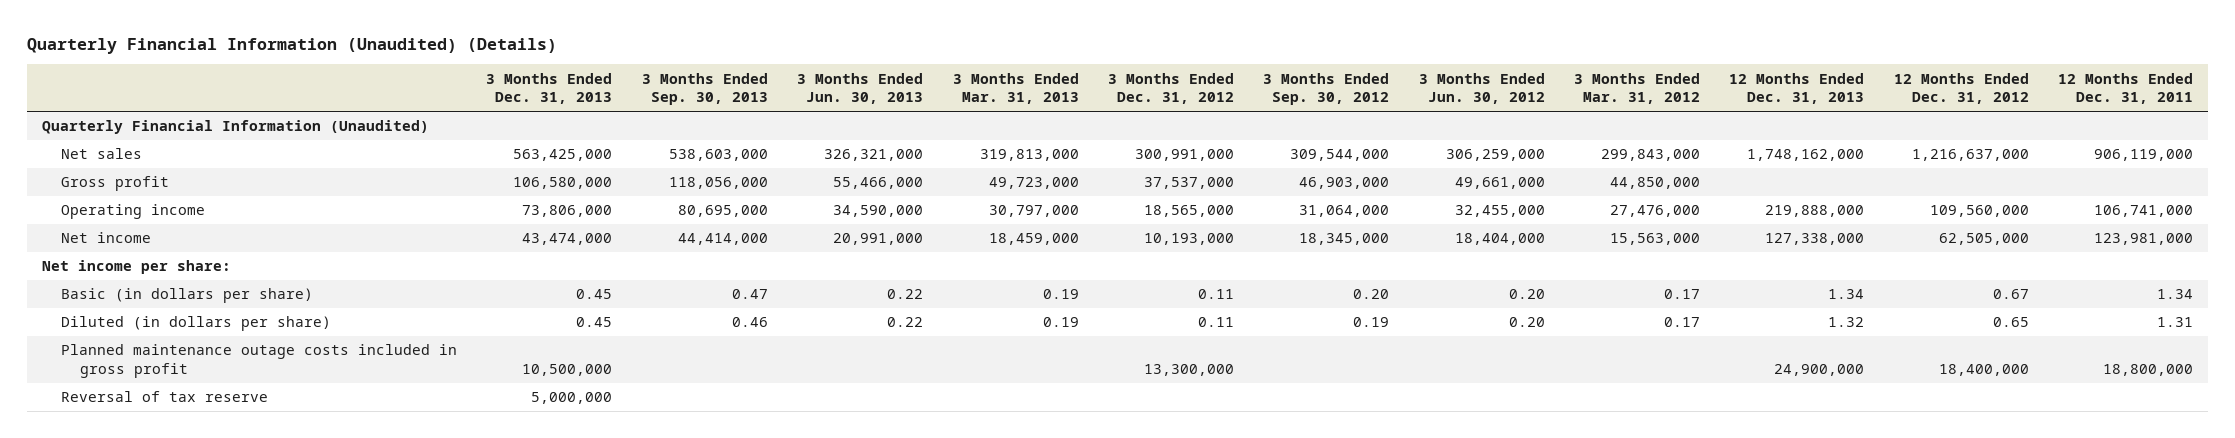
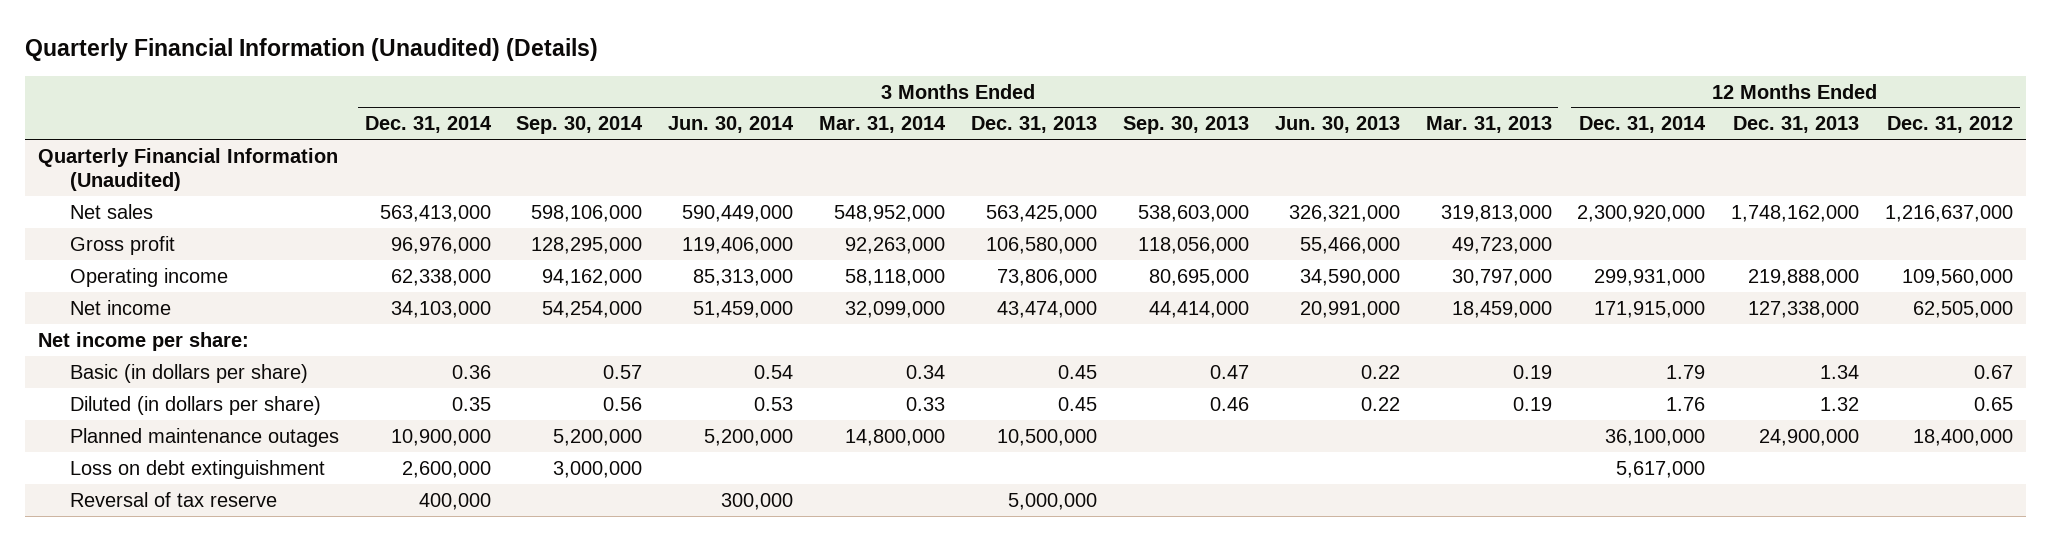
- | 3 Months Ended Dec. 31, 2013 | 3 Months Ended Sep. 30, 2013 | 3 Months Ended Jun. 30, 2013 | 3 Months Ended Mar. 31, 2013 | 3 Months Ended Dec. 31, 2012 | 3 Months Ended Sep. 30, 2012 | 3 Months Ended Jun. 30, 2012 | 3 Months Ended Mar. 31, 2012 | 12 Months Ended Dec. 31, 2013 | 12 Months Ended Dec. 31, 2012 | 12 Months Ended Dec. 31, 2011
+ | 3 Months Ended Dec. 31, 2014 | 3 Months Ended Sep. 30, 2014 | 3 Months Ended Jun. 30, 2014 | 3 Months Ended Mar. 31, 2014 | 3 Months Ended Dec. 31, 2013 | 3 Months Ended Sep. 30, 2013 | 3 Months Ended Jun. 30, 2013 | 3 Months Ended Mar. 31, 2013 | 12 Months Ended Dec. 31, 2014 | 12 Months Ended Dec. 31, 2013 | 12 Months Ended Dec. 31, 2012
- Planned maintenance outage costs included in gross profit | 10,500,000 | | | | 13,300,000 | | | | 24,900,000 | 18,400,000 | 18,800,000
+ Planned maintenance outages | 10,900,000 | 5,200,000 | 5,200,000 | 14,800,000 | 10,500,000 | | | | 36,100,000 | 24,900,000 | 18,400,000
+ Loss on debt extinguishment | 2,600,000 | 3,000,000 | | | | | | | 5,617,000 | |

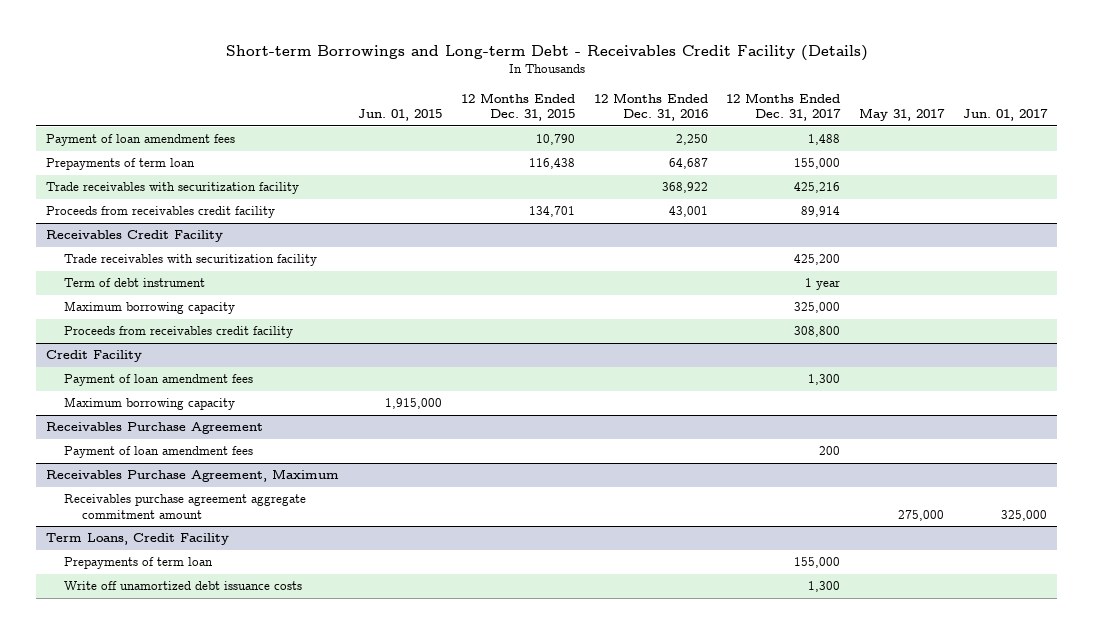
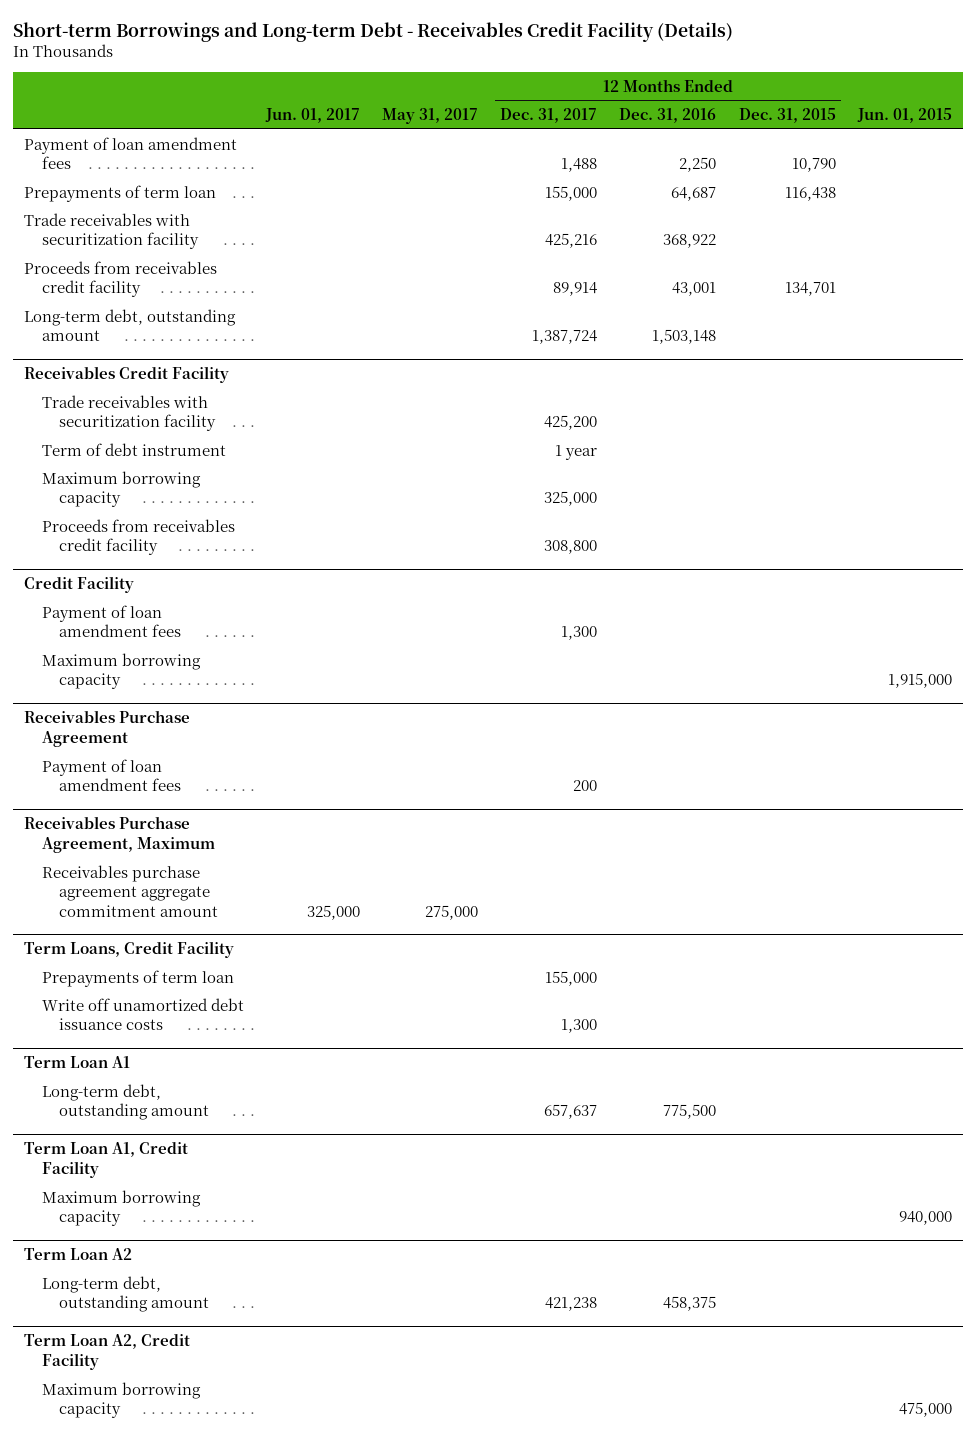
- | Jun. 01, 2015 | 12 Months Ended Dec. 31, 2015 | 12 Months Ended Dec. 31, 2016 | 12 Months Ended Dec. 31, 2017 | May 31, 2017 | Jun. 01, 2017
+ | Jun. 01, 2017 | May 31, 2017 | 12 Months Ended Dec. 31, 2017 | 12 Months Ended Dec. 31, 2016 | 12 Months Ended Dec. 31, 2015 | Jun. 01, 2015
+ Long-term debt, outstanding amount | | | 1,387,724 | 1,503,148 | |
+ Term Loan A1
+ Long-term debt, outstanding amount | | | 657,637 | 775,500 | |
+ Term Loan A1, Credit Facility
+ Maximum borrowing capacity | | | | | | 940,000
+ Term Loan A2
+ Long-term debt, outstanding amount | | | 421,238 | 458,375 | |
+ Term Loan A2, Credit Facility
+ Maximum borrowing capacity | | | | | | 475,000

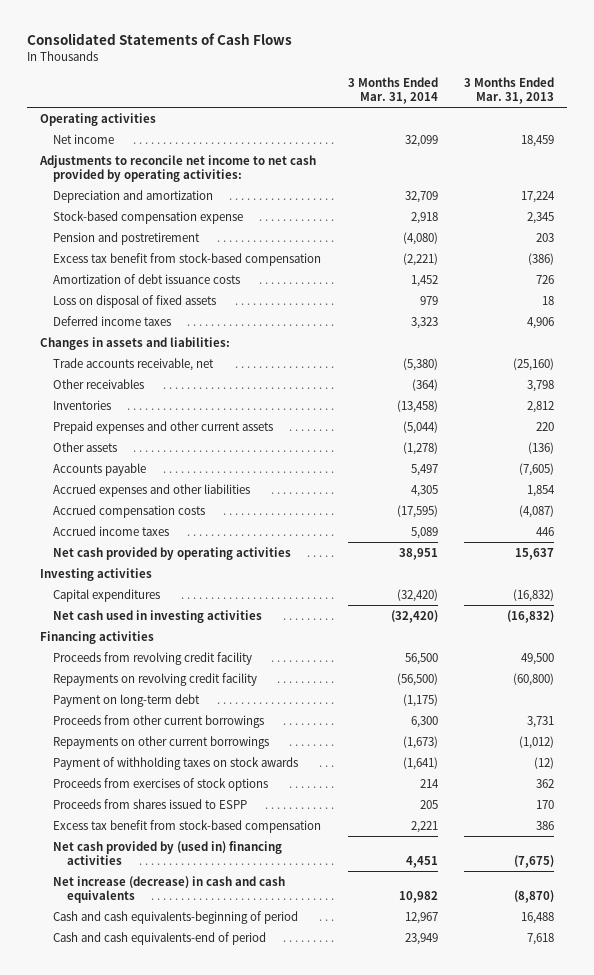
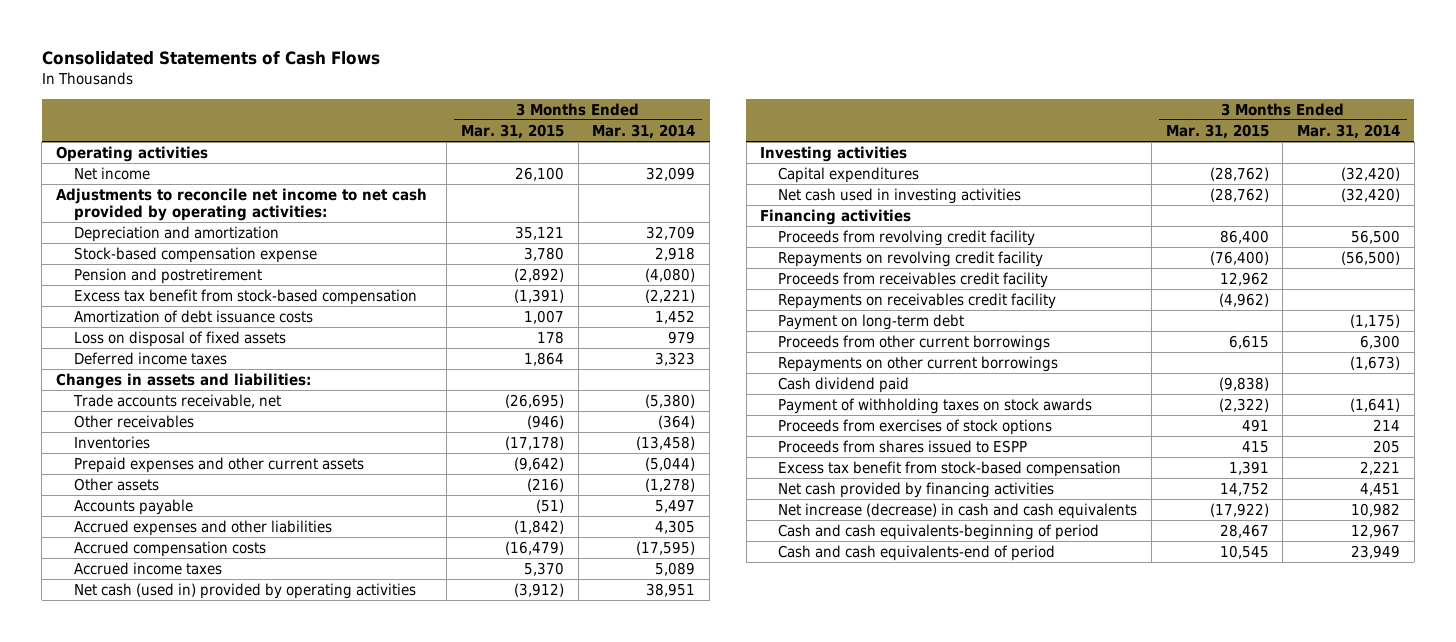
- | 3 Months Ended Mar. 31, 2014 | 3 Months Ended Mar. 31, 2013
+ | 3 Months Ended Mar. 31, 2015 | 3 Months Ended Mar. 31, 2014
- Net cash provided by operating activities | 38,951 | 15,637
+ Net cash (used in) provided by operating activities | (3,912) | 38,951
+ Proceeds from receivables credit facility | 12,962 |
+ Repayments on receivables credit facility | (4,962) |
+ Cash dividend paid | (9,838) |
- Net cash provided by (used in) financing activities | 4,451 | (7,675)
+ Net cash provided by financing activities | 14,752 | 4,451

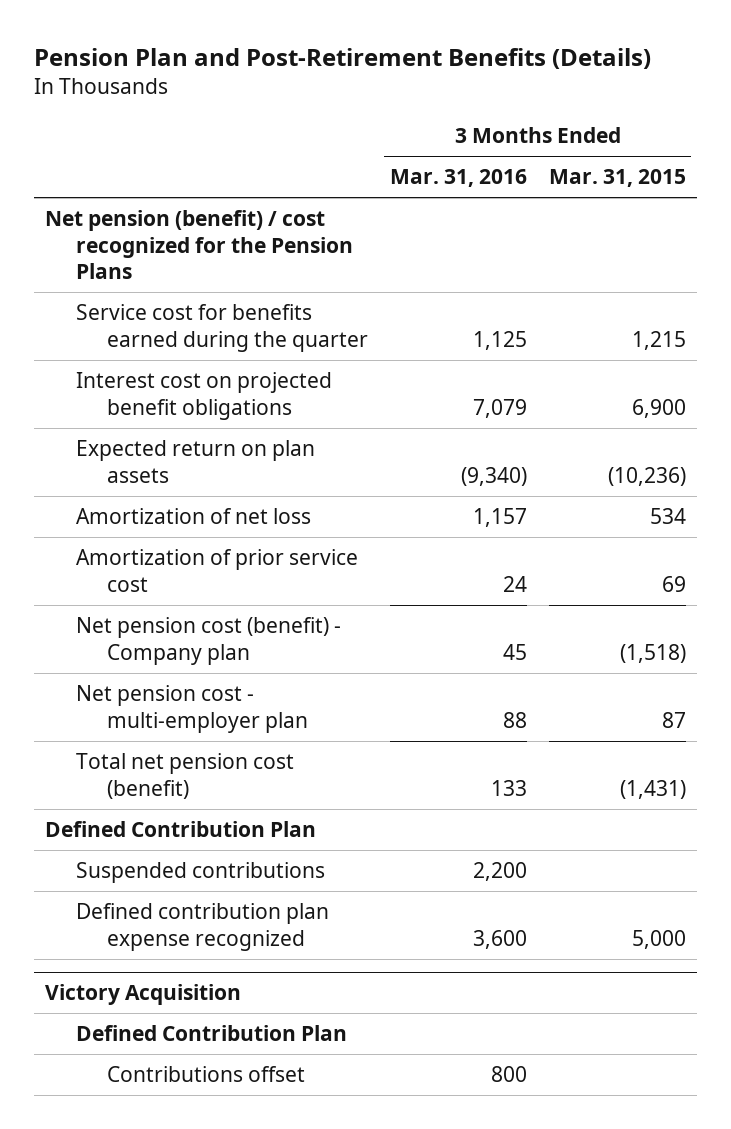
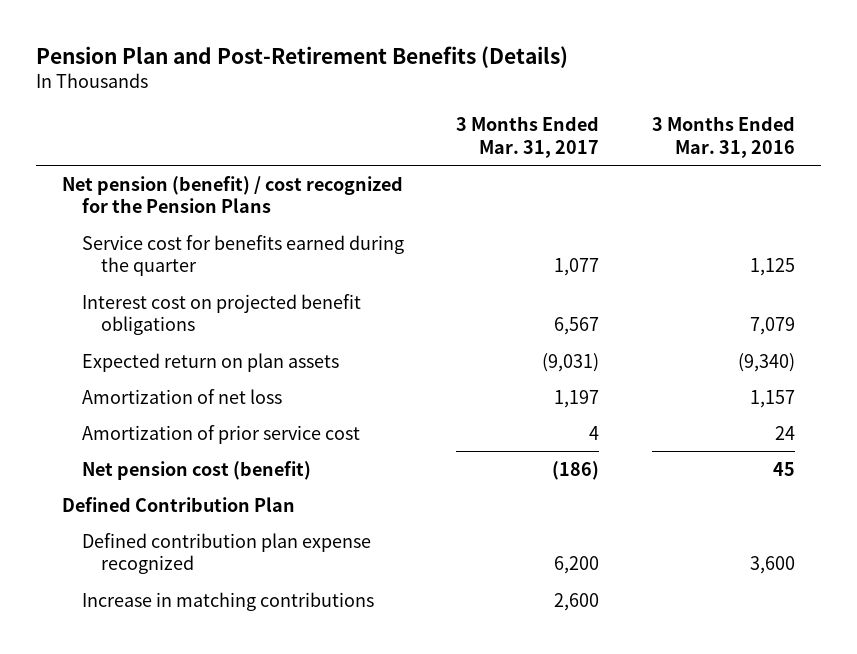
- | 3 Months Ended Mar. 31, 2016 | 3 Months Ended Mar. 31, 2015
+ | 3 Months Ended Mar. 31, 2017 | 3 Months Ended Mar. 31, 2016
- Net pension cost (benefit) - Company plan | 45 | (1,518)
- Net pension cost - multi-employer plan | 88 | 87
- Total net pension cost (benefit) | 133 | (1,431)
+ Net pension cost (benefit) | (186) | 45
- Suspended contributions | 2,200 |
- Victory Acquisition
- Defined Contribution Plan
- Contributions offset | 800 |
+ Increase in matching contributions | 2,600 |

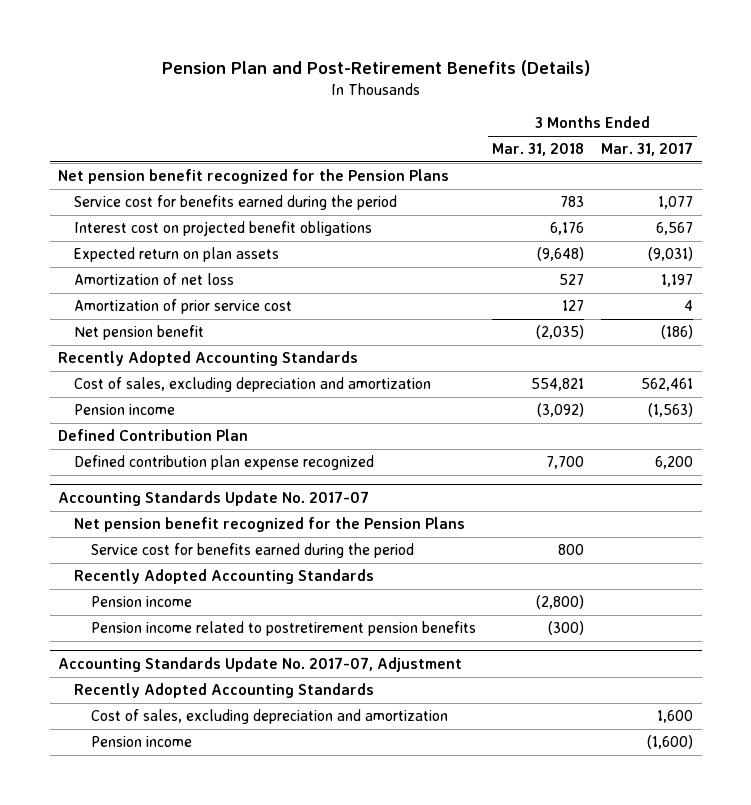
- | 3 Months Ended Mar. 31, 2017 | 3 Months Ended Mar. 31, 2016
+ | 3 Months Ended Mar. 31, 2018 | 3 Months Ended Mar. 31, 2017
- Net pension (benefit) / cost recognized for the Pension Plans
- Service cost for benefits earned during the quarter | 1,077 | 1,125
+ Net pension benefit recognized for the Pension Plans
+ Service cost for benefits earned during the period | 783 | 1,077
- Net pension cost (benefit) | (186) | 45
+ Net pension benefit | (2,035) | (186)
+ Recently Adopted Accounting Standards
+ Cost of sales, excluding depreciation and amortization | 554,821 | 562,461
+ Pension income | (3,092) | (1,563)
- Increase in matching contributions | 2,600 |
+ Accounting Standards Update No. 2017-07
+ Net pension benefit recognized for the Pension Plans
+ Service cost for benefits earned during the period | 800 |
+ Recently Adopted Accounting Standards
+ Pension income | (2,800) |
+ Pension income related to postretirement pension benefits | (300) |
+ Accounting Standards Update No. 2017-07, Adjustment
+ Recently Adopted Accounting Standards
+ Cost of sales, excluding depreciation and amortization | | 1,600
+ Pension income | | (1,600)

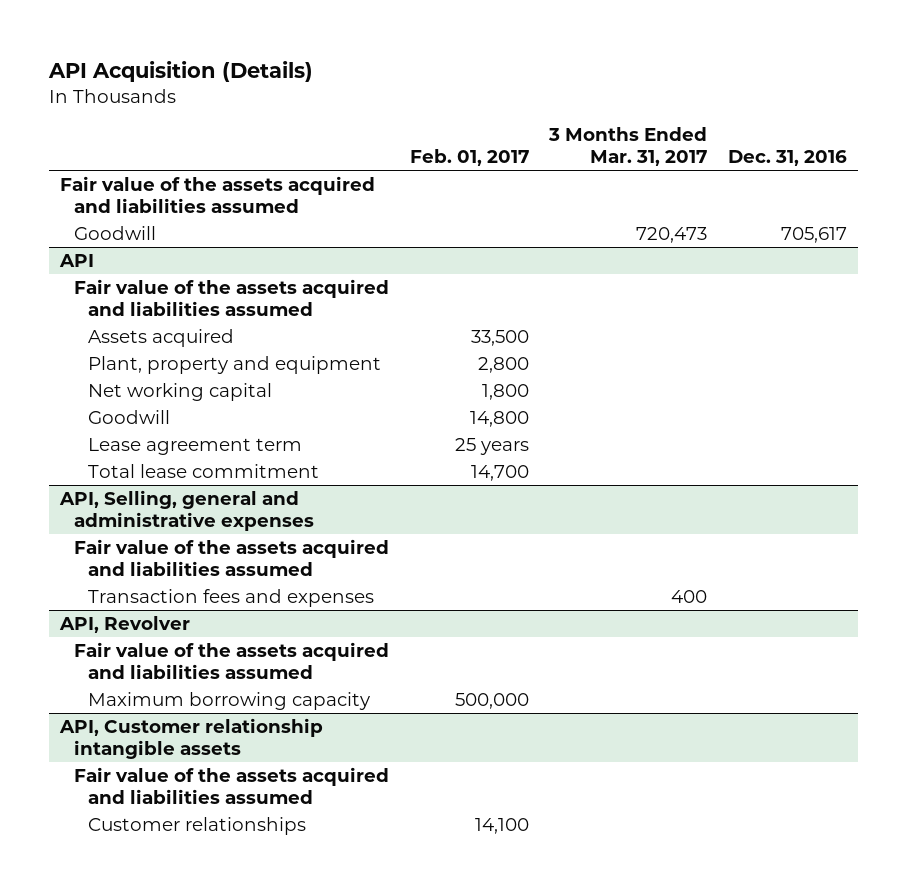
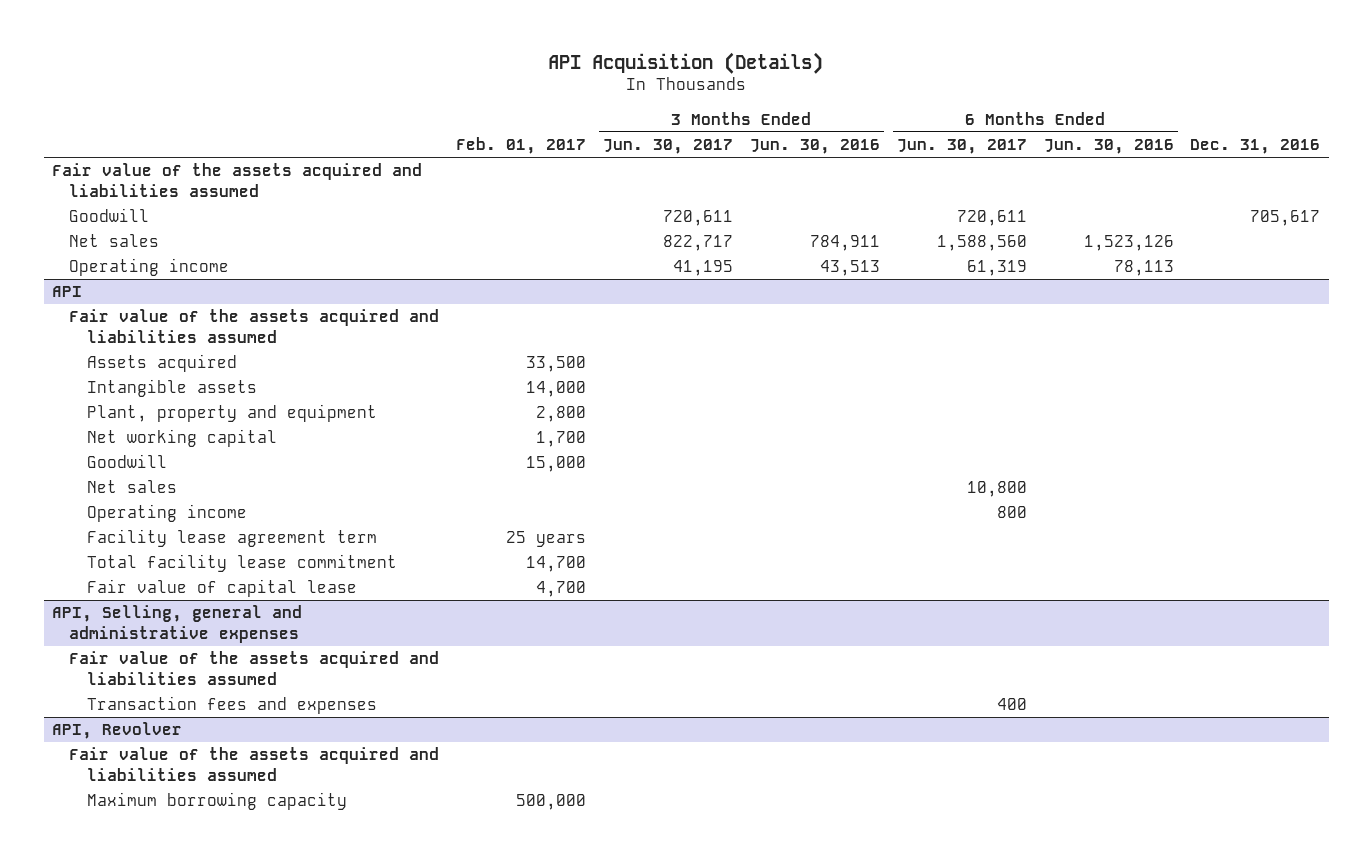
- | Feb. 01, 2017 | 3 Months Ended Mar. 31, 2017 | Dec. 31, 2016
+ | Feb. 01, 2017 | 3 Months Ended Jun. 30, 2017 | 3 Months Ended Jun. 30, 2016 | 6 Months Ended Jun. 30, 2017 | 6 Months Ended Jun. 30, 2016 | Dec. 31, 2016
+ Net sales | | 822,717 | 784,911 | 1,588,560 | 1,523,126 |
+ Operating income | | 41,195 | 43,513 | 61,319 | 78,113 |
@ API
+ Intangible assets | 14,000 | | | | |
- Net working capital | 1,800 | |
- Goodwill | 14,800 | |
- Lease agreement term | 25 years | |
- Total lease commitment | 14,700 | |
+ Net working capital | 1,700 | | | | |
+ Goodwill | 15,000 | | | | |
+ Net sales | | | | 10,800 | |
+ Operating income | | | | 800 | |
+ Facility lease agreement term | 25 years | | | | |
+ Total facility lease commitment | 14,700 | | | | |
+ Fair value of capital lease | 4,700 | | | | |
- API, Customer relationship intangible assets
- Fair value of the assets acquired and liabilities assumed
- Customer relationships | 14,100 | |

